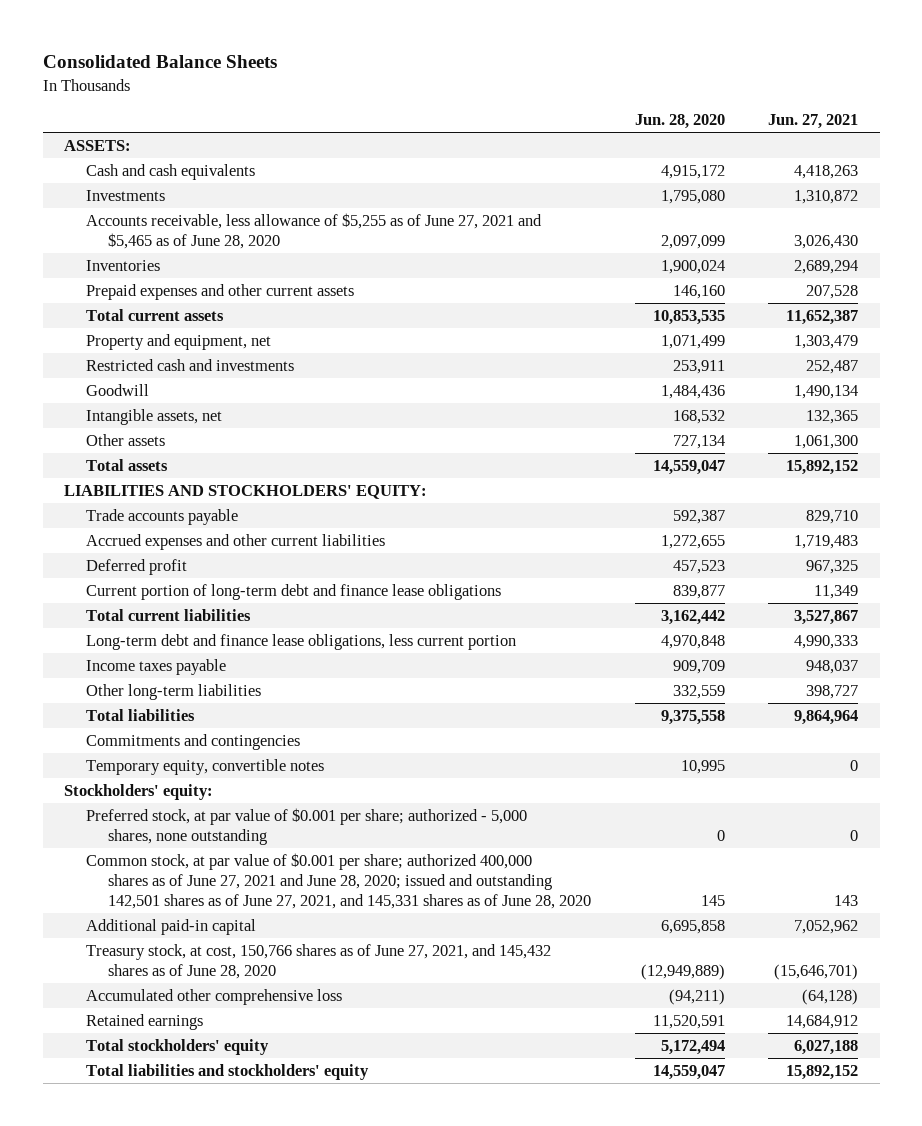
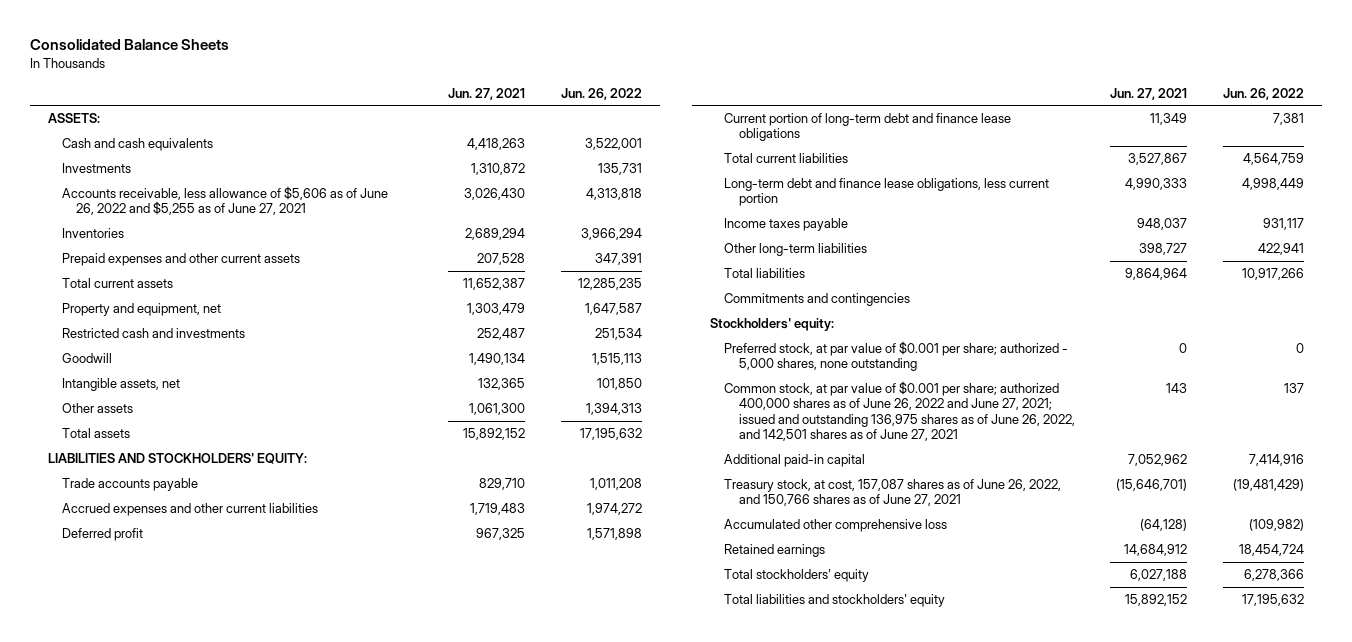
- | Jun. 28, 2020 | Jun. 27, 2021
+ | Jun. 27, 2021 | Jun. 26, 2022
- Accounts receivable, less allowance of $5,255 as of June 27, 2021 and $5,465 as of June 28, 2020 | 2,097,099 | 3,026,430
+ Accounts receivable, less allowance of $5,606 as of June 26, 2022 and $5,255 as of June 27, 2021 | 3,026,430 | 4,313,818
- Temporary equity, convertible notes | 10,995 | 0
- Common stock, at par value of $0.001 per share; authorized 400,000 shares as of June 27, 2021 and June 28, 2020; issued and outstanding 142,501 shares as of June 27, 2021, and 145,331 shares as of June 28, 2020 | 145 | 143
+ Common stock, at par value of $0.001 per share; authorized 400,000 shares as of June 26, 2022 and June 27, 2021; issued and outstanding 136,975 shares as of June 26, 2022, and 142,501 shares as of June 27, 2021 | 143 | 137
- Treasury stock, at cost, 150,766 shares as of June 27, 2021, and 145,432 shares as of June 28, 2020 | (12,949,889) | (15,646,701)
+ Treasury stock, at cost, 157,087 shares as of June 26, 2022, and 150,766 shares as of June 27, 2021 | (15,646,701) | (19,481,429)

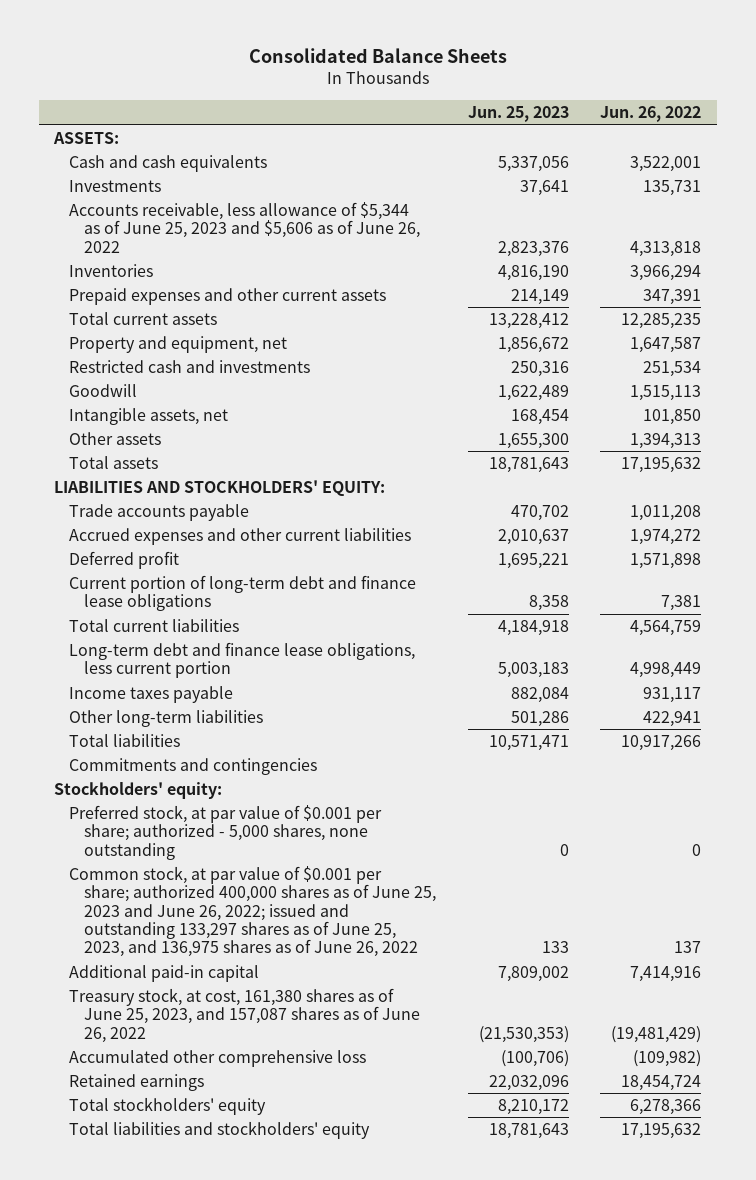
- | Jun. 27, 2021 | Jun. 26, 2022
+ | Jun. 25, 2023 | Jun. 26, 2022
- Accounts receivable, less allowance of $5,606 as of June 26, 2022 and $5,255 as of June 27, 2021 | 3,026,430 | 4,313,818
+ Accounts receivable, less allowance of $5,344 as of June 25, 2023 and $5,606 as of June 26, 2022 | 2,823,376 | 4,313,818
- Common stock, at par value of $0.001 per share; authorized 400,000 shares as of June 26, 2022 and June 27, 2021; issued and outstanding 136,975 shares as of June 26, 2022, and 142,501 shares as of June 27, 2021 | 143 | 137
+ Common stock, at par value of $0.001 per share; authorized 400,000 shares as of June 25, 2023 and June 26, 2022; issued and outstanding 133,297 shares as of June 25, 2023, and 136,975 shares as of June 26, 2022 | 133 | 137
- Treasury stock, at cost, 157,087 shares as of June 26, 2022, and 150,766 shares as of June 27, 2021 | (15,646,701) | (19,481,429)
+ Treasury stock, at cost, 161,380 shares as of June 25, 2023, and 157,087 shares as of June 26, 2022 | (21,530,353) | (19,481,429)

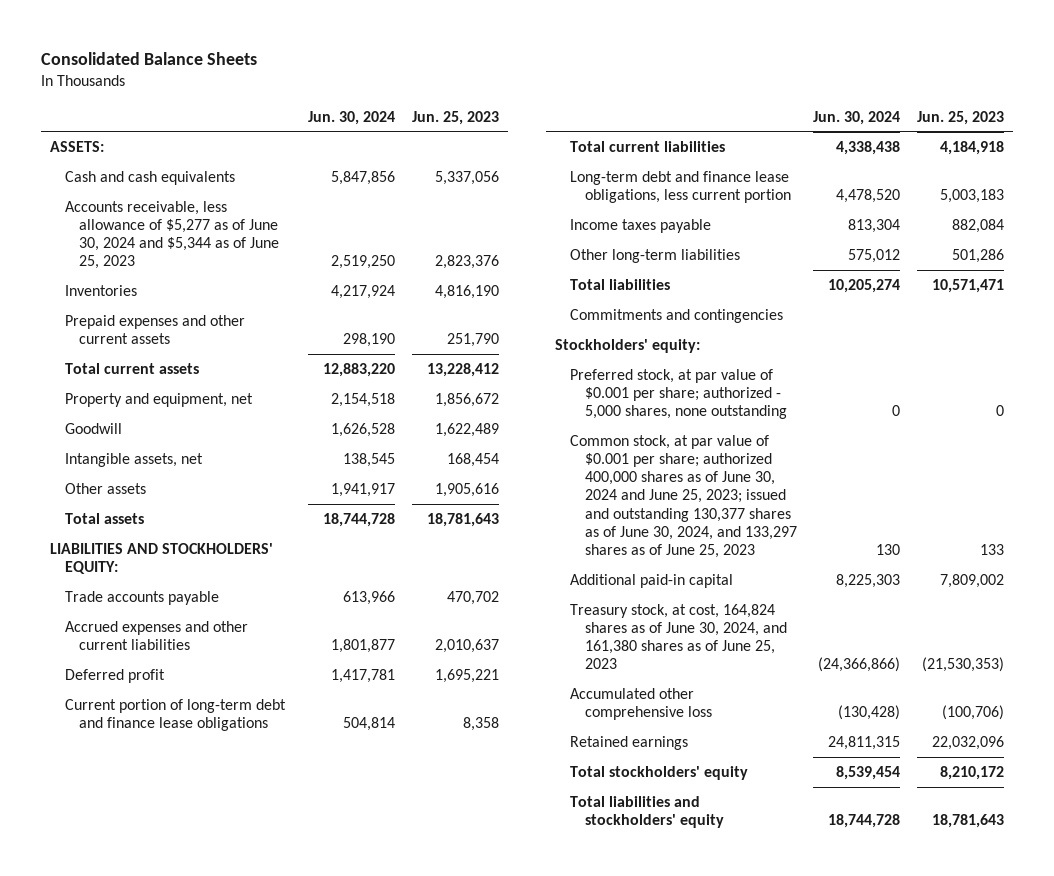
- | Jun. 25, 2023 | Jun. 26, 2022
+ | Jun. 30, 2024 | Jun. 25, 2023
- Investments | 37,641 | 135,731
- Accounts receivable, less allowance of $5,344 as of June 25, 2023 and $5,606 as of June 26, 2022 | 2,823,376 | 4,313,818
+ Accounts receivable, less allowance of $5,277 as of June 30, 2024 and $5,344 as of June 25, 2023 | 2,519,250 | 2,823,376
- Prepaid expenses and other current assets | 214,149 | 347,391
+ Prepaid expenses and other current assets | 298,190 | 251,790
- Restricted cash and investments | 250,316 | 251,534
- Other assets | 1,655,300 | 1,394,313
+ Other assets | 1,941,917 | 1,905,616
- Common stock, at par value of $0.001 per share; authorized 400,000 shares as of June 25, 2023 and June 26, 2022; issued and outstanding 133,297 shares as of June 25, 2023, and 136,975 shares as of June 26, 2022 | 133 | 137
+ Common stock, at par value of $0.001 per share; authorized 400,000 shares as of June 30, 2024 and June 25, 2023; issued and outstanding 130,377 shares as of June 30, 2024, and 133,297 shares as of June 25, 2023 | 130 | 133
- Treasury stock, at cost, 161,380 shares as of June 25, 2023, and 157,087 shares as of June 26, 2022 | (21,530,353) | (19,481,429)
+ Treasury stock, at cost, 164,824 shares as of June 30, 2024, and 161,380 shares as of June 25, 2023 | (24,366,866) | (21,530,353)

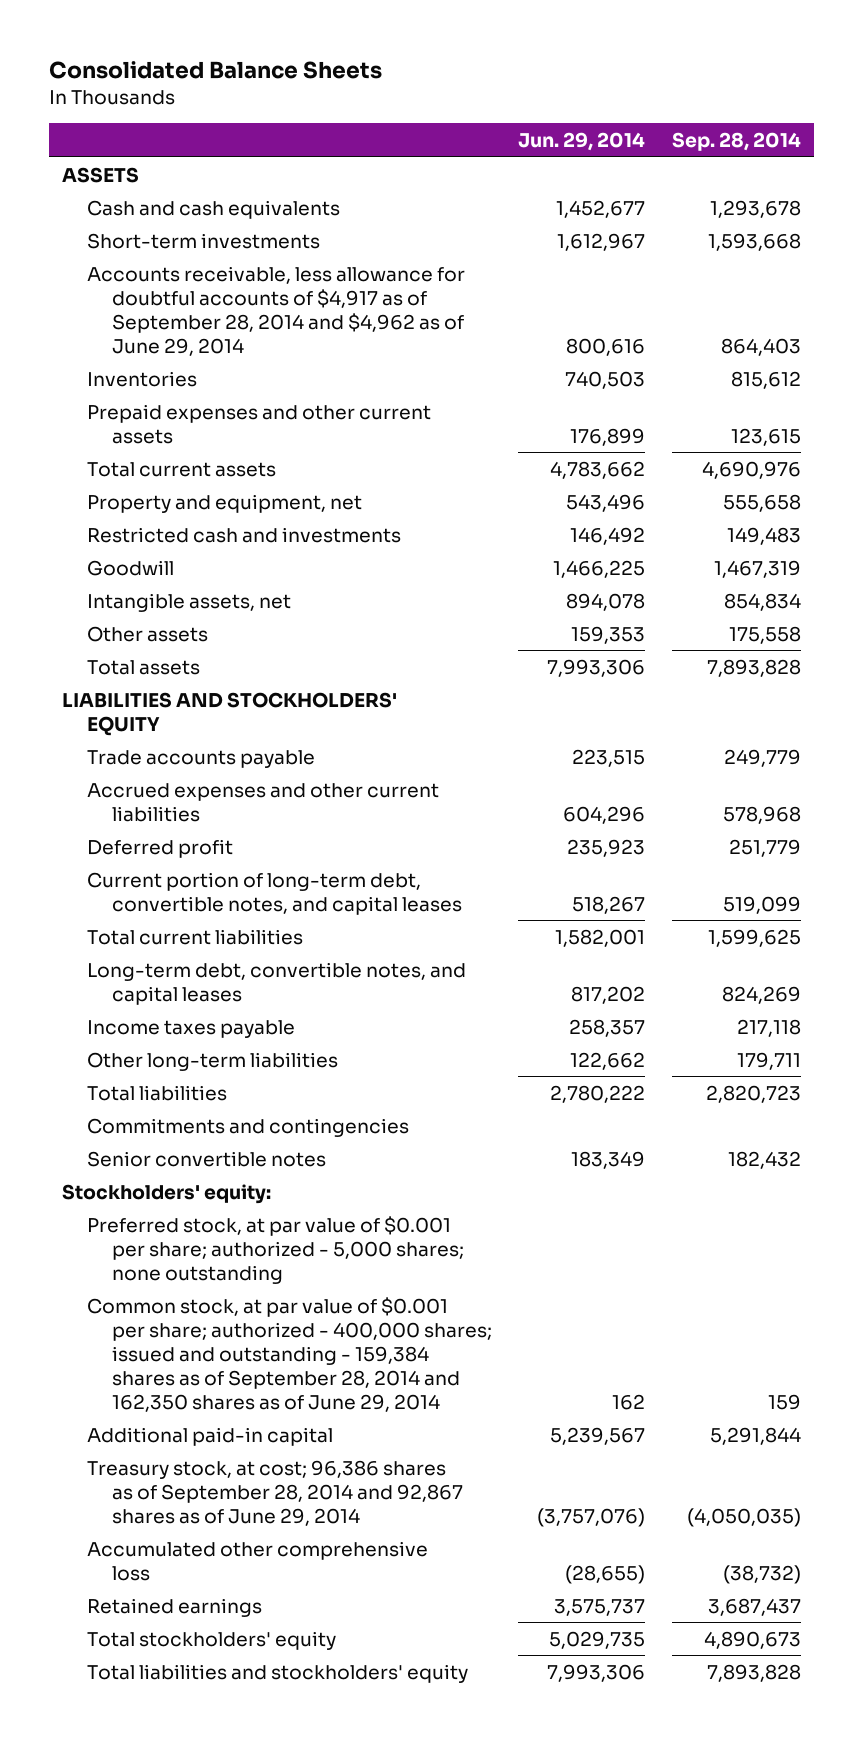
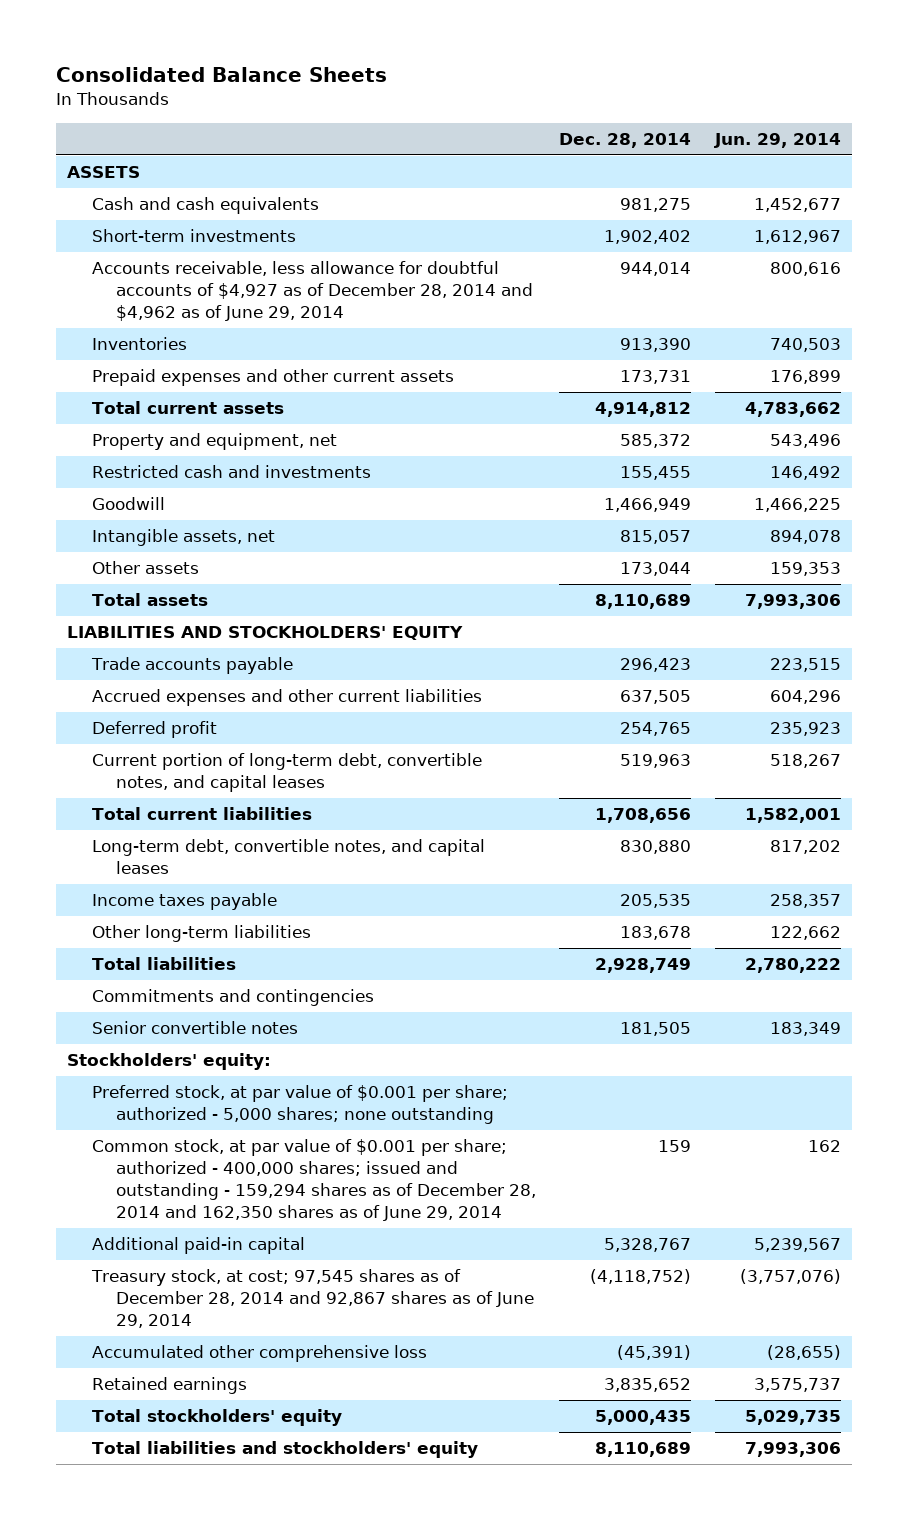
- | Jun. 29, 2014 | Sep. 28, 2014
+ | Dec. 28, 2014 | Jun. 29, 2014
- Accounts receivable, less allowance for doubtful accounts of $4,917 as of September 28, 2014 and $4,962 as of June 29, 2014 | 800,616 | 864,403
+ Accounts receivable, less allowance for doubtful accounts of $4,927 as of December 28, 2014 and $4,962 as of June 29, 2014 | 944,014 | 800,616
- Common stock, at par value of $0.001 per share; authorized - 400,000 shares; issued and outstanding - 159,384 shares as of September 28, 2014 and 162,350 shares as of June 29, 2014 | 162 | 159
+ Common stock, at par value of $0.001 per share; authorized - 400,000 shares; issued and outstanding - 159,294 shares as of December 28, 2014 and 162,350 shares as of June 29, 2014 | 159 | 162
- Treasury stock, at cost; 96,386 shares as of September 28, 2014 and 92,867 shares as of June 29, 2014 | (3,757,076) | (4,050,035)
+ Treasury stock, at cost; 97,545 shares as of December 28, 2014 and 92,867 shares as of June 29, 2014 | (4,118,752) | (3,757,076)

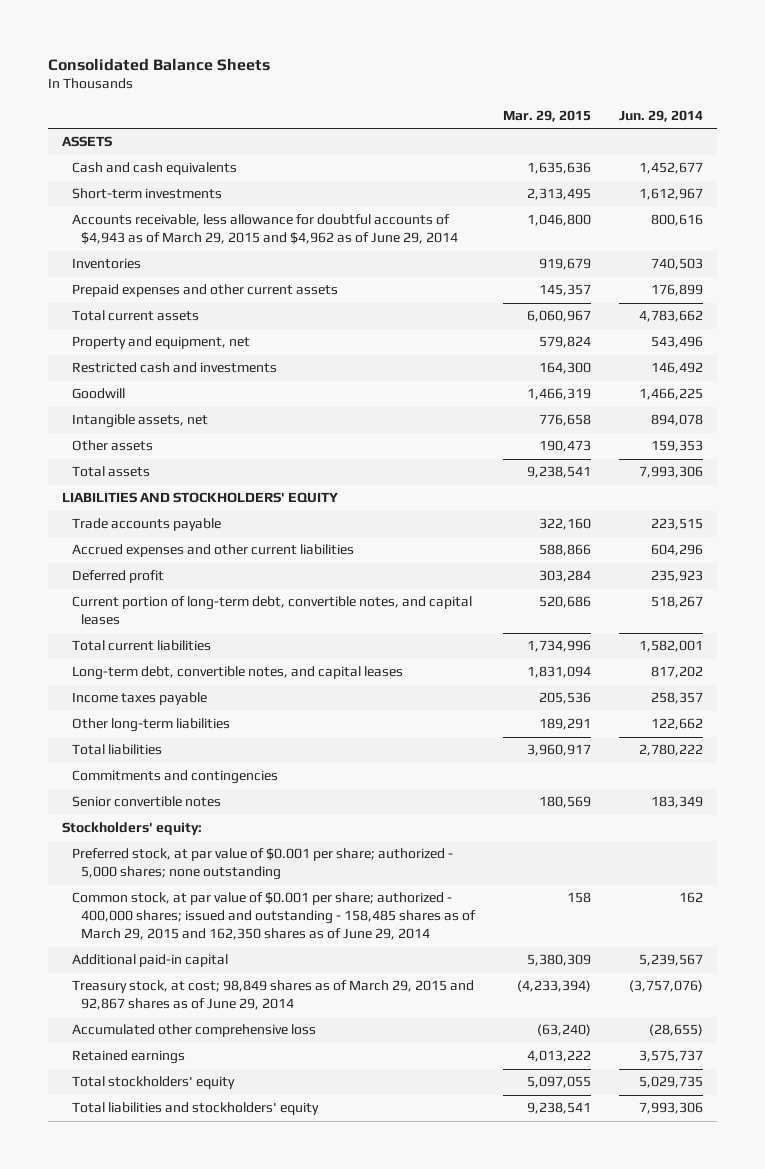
- | Dec. 28, 2014 | Jun. 29, 2014
+ | Mar. 29, 2015 | Jun. 29, 2014
- Accounts receivable, less allowance for doubtful accounts of $4,927 as of December 28, 2014 and $4,962 as of June 29, 2014 | 944,014 | 800,616
+ Accounts receivable, less allowance for doubtful accounts of $4,943 as of March 29, 2015 and $4,962 as of June 29, 2014 | 1,046,800 | 800,616
- Common stock, at par value of $0.001 per share; authorized - 400,000 shares; issued and outstanding - 159,294 shares as of December 28, 2014 and 162,350 shares as of June 29, 2014 | 159 | 162
+ Common stock, at par value of $0.001 per share; authorized - 400,000 shares; issued and outstanding - 158,485 shares as of March 29, 2015 and 162,350 shares as of June 29, 2014 | 158 | 162
- Treasury stock, at cost; 97,545 shares as of December 28, 2014 and 92,867 shares as of June 29, 2014 | (4,118,752) | (3,757,076)
+ Treasury stock, at cost; 98,849 shares as of March 29, 2015 and 92,867 shares as of June 29, 2014 | (4,233,394) | (3,757,076)

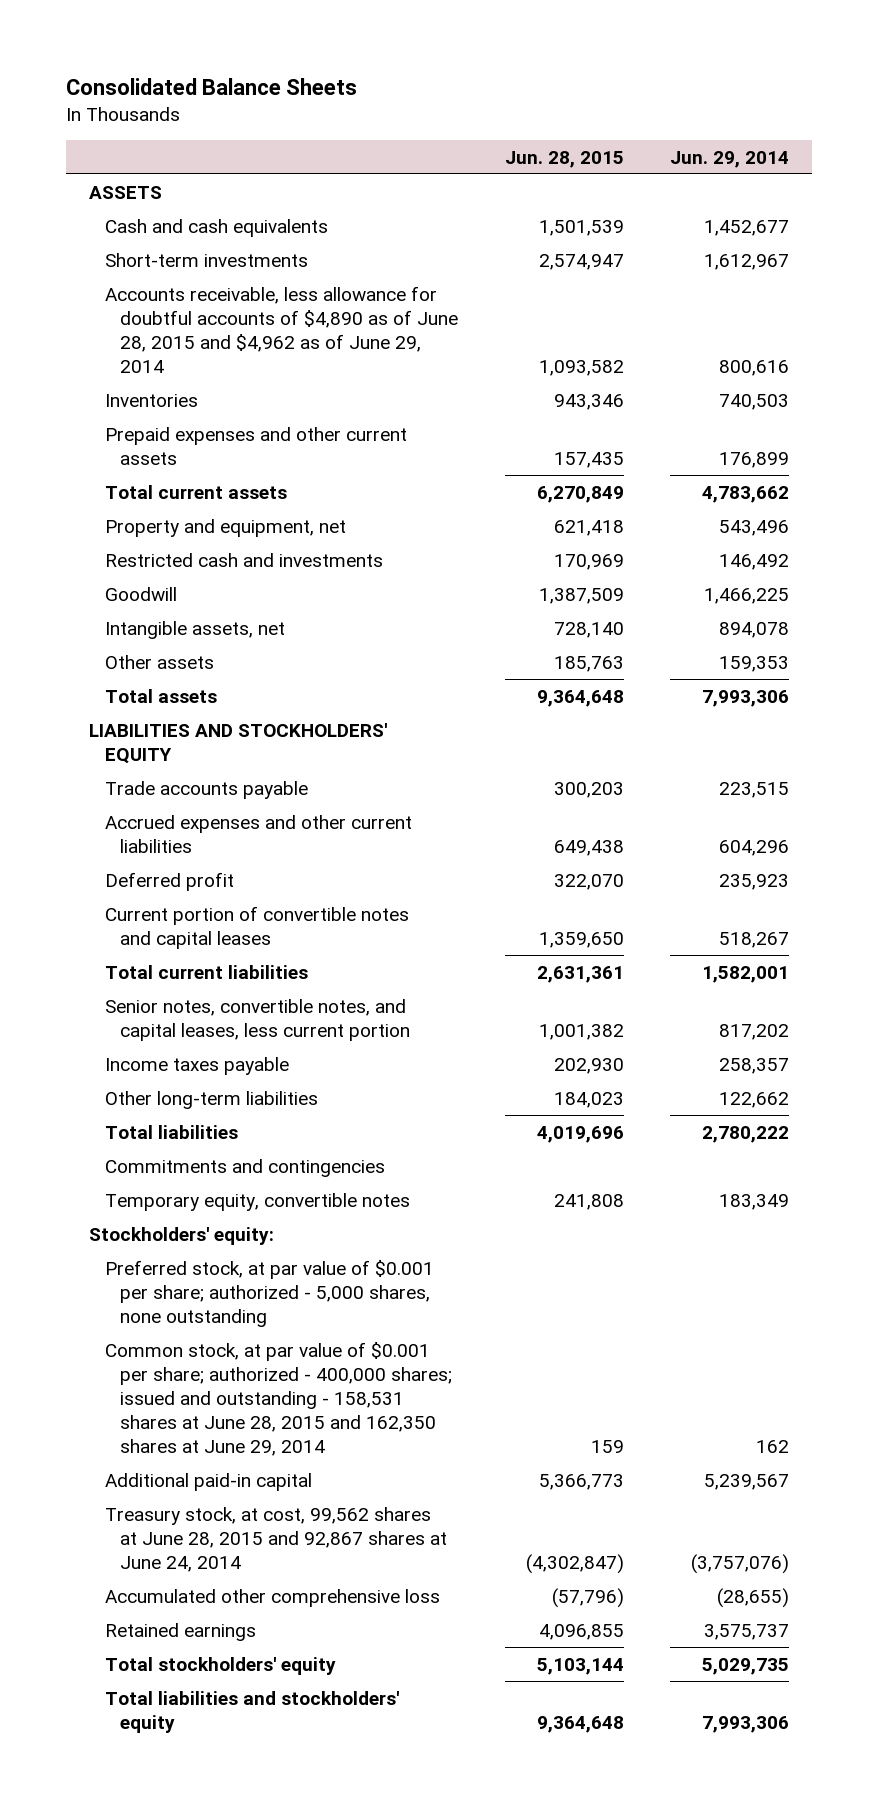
- | Mar. 29, 2015 | Jun. 29, 2014
+ | Jun. 28, 2015 | Jun. 29, 2014
- Accounts receivable, less allowance for doubtful accounts of $4,943 as of March 29, 2015 and $4,962 as of June 29, 2014 | 1,046,800 | 800,616
+ Accounts receivable, less allowance for doubtful accounts of $4,890 as of June 28, 2015 and $4,962 as of June 29, 2014 | 1,093,582 | 800,616
- Current portion of long-term debt, convertible notes, and capital leases | 520,686 | 518,267
+ Current portion of convertible notes and capital leases | 1,359,650 | 518,267
- Long-term debt, convertible notes, and capital leases | 1,831,094 | 817,202
+ Senior notes, convertible notes, and capital leases, less current portion | 1,001,382 | 817,202
- Senior convertible notes | 180,569 | 183,349
+ Temporary equity, convertible notes | 241,808 | 183,349
- Preferred stock, at par value of $0.001 per share; authorized - 5,000 shares; none outstanding
- Common stock, at par value of $0.001 per share; authorized - 400,000 shares; issued and outstanding - 158,485 shares as of March 29, 2015 and 162,350 shares as of June 29, 2014 | 158 | 162
+ Preferred stock, at par value of $0.001 per share; authorized - 5,000 shares, none outstanding
+ Common stock, at par value of $0.001 per share; authorized - 400,000 shares; issued and outstanding - 158,531 shares at June 28, 2015 and 162,350 shares at June 29, 2014 | 159 | 162
- Treasury stock, at cost; 98,849 shares as of March 29, 2015 and 92,867 shares as of June 29, 2014 | (4,233,394) | (3,757,076)
+ Treasury stock, at cost, 99,562 shares at June 28, 2015 and 92,867 shares at June 24, 2014 | (4,302,847) | (3,757,076)

